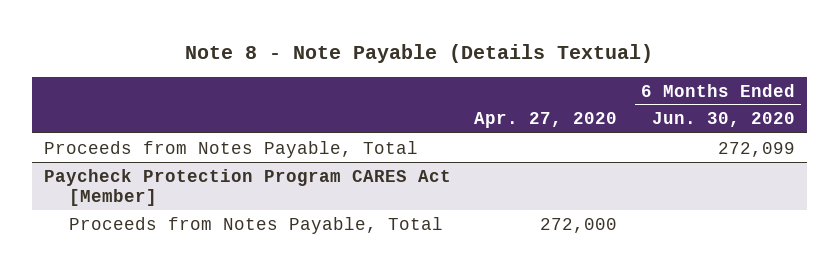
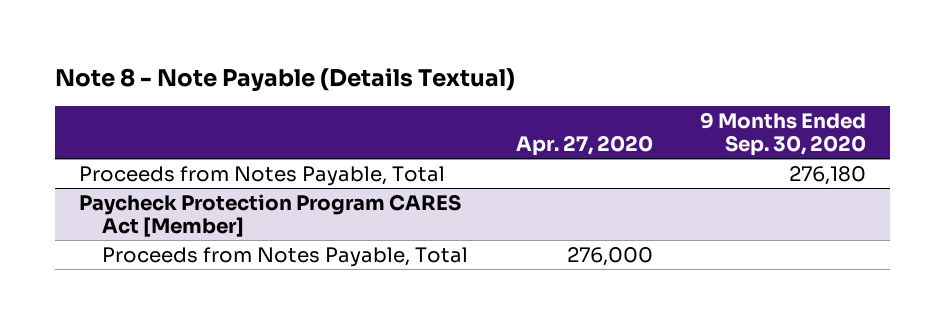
- | Apr. 27, 2020 | 6 Months Ended Jun. 30, 2020
+ | Apr. 27, 2020 | 9 Months Ended Sep. 30, 2020
@ Paycheck Protection Program CARES Act [Member]
- Proceeds from Notes Payable, Total | 272,000 |
+ Proceeds from Notes Payable, Total | 276,000 |

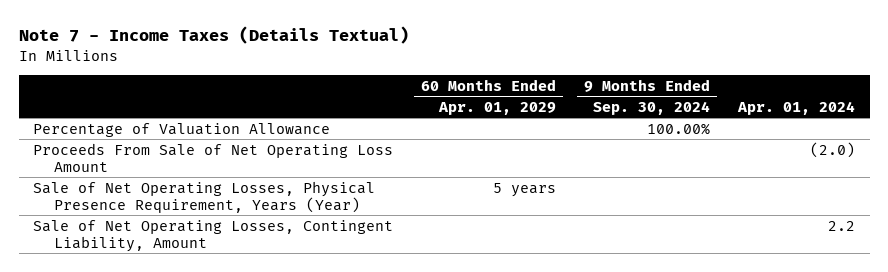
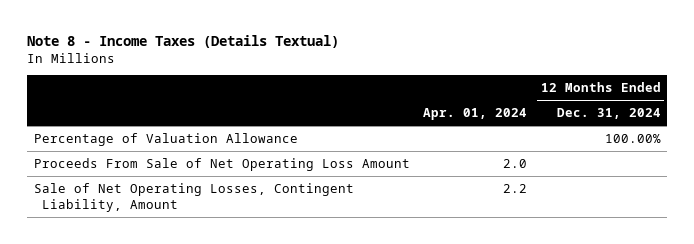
- Note 7 - Income Taxes (Details Textual)
+ Note 8 - Income Taxes (Details Textual)
- | 60 Months Ended Apr. 01, 2029 | 9 Months Ended Sep. 30, 2024 | Apr. 01, 2024
+ | Apr. 01, 2024 | 12 Months Ended Dec. 31, 2024
- Proceeds From Sale of Net Operating Loss Amount | | | (2.0)
- Sale of Net Operating Losses, Physical Presence Requirement, Years (Year) | 5 years | |
+ Proceeds From Sale of Net Operating Loss Amount | 2.0 |

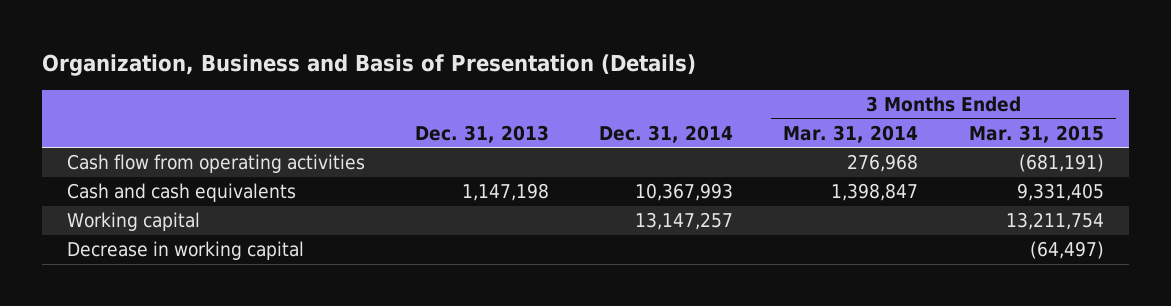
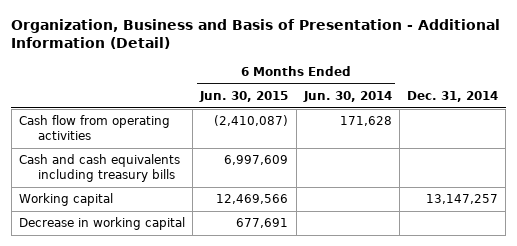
- Organization, Business and Basis of Presentation (Details)
+ Organization, Business and Basis of Presentation - Additional Information (Detail)
- | Dec. 31, 2013 | Dec. 31, 2014 | 3 Months Ended Mar. 31, 2014 | 3 Months Ended Mar. 31, 2015
+ | 6 Months Ended Jun. 30, 2015 | 6 Months Ended Jun. 30, 2014 | Dec. 31, 2014
- Cash and cash equivalents | 1,147,198 | 10,367,993 | 1,398,847 | 9,331,405
+ Cash and cash equivalents including treasury bills | 6,997,609 | |

